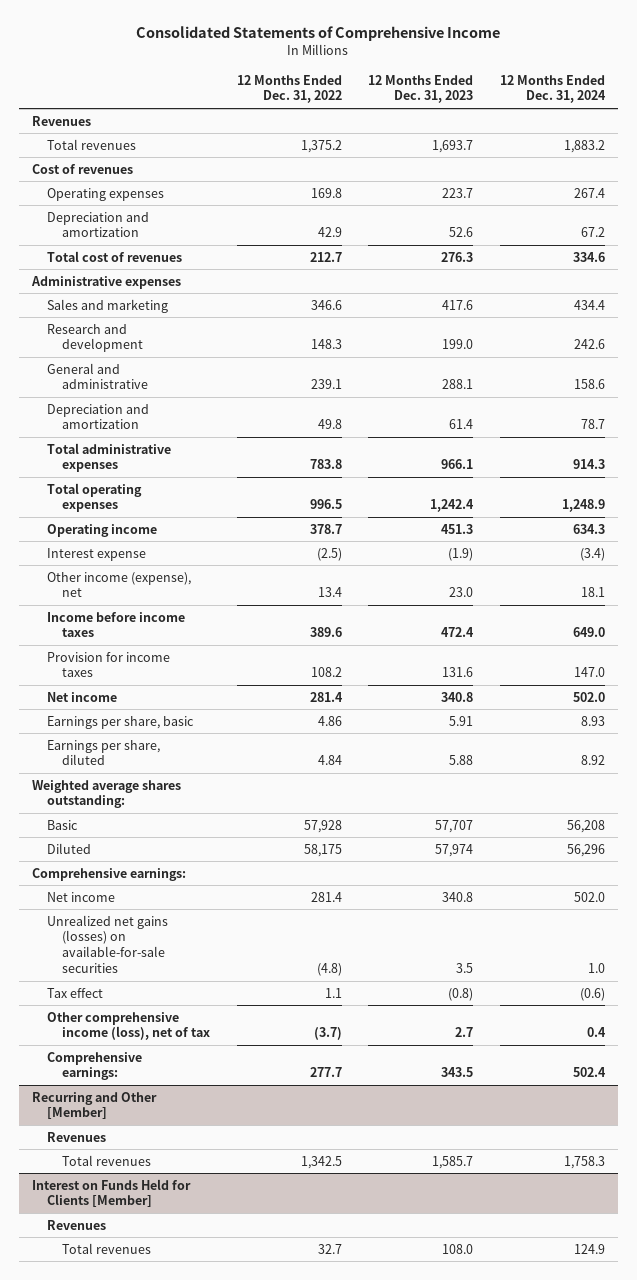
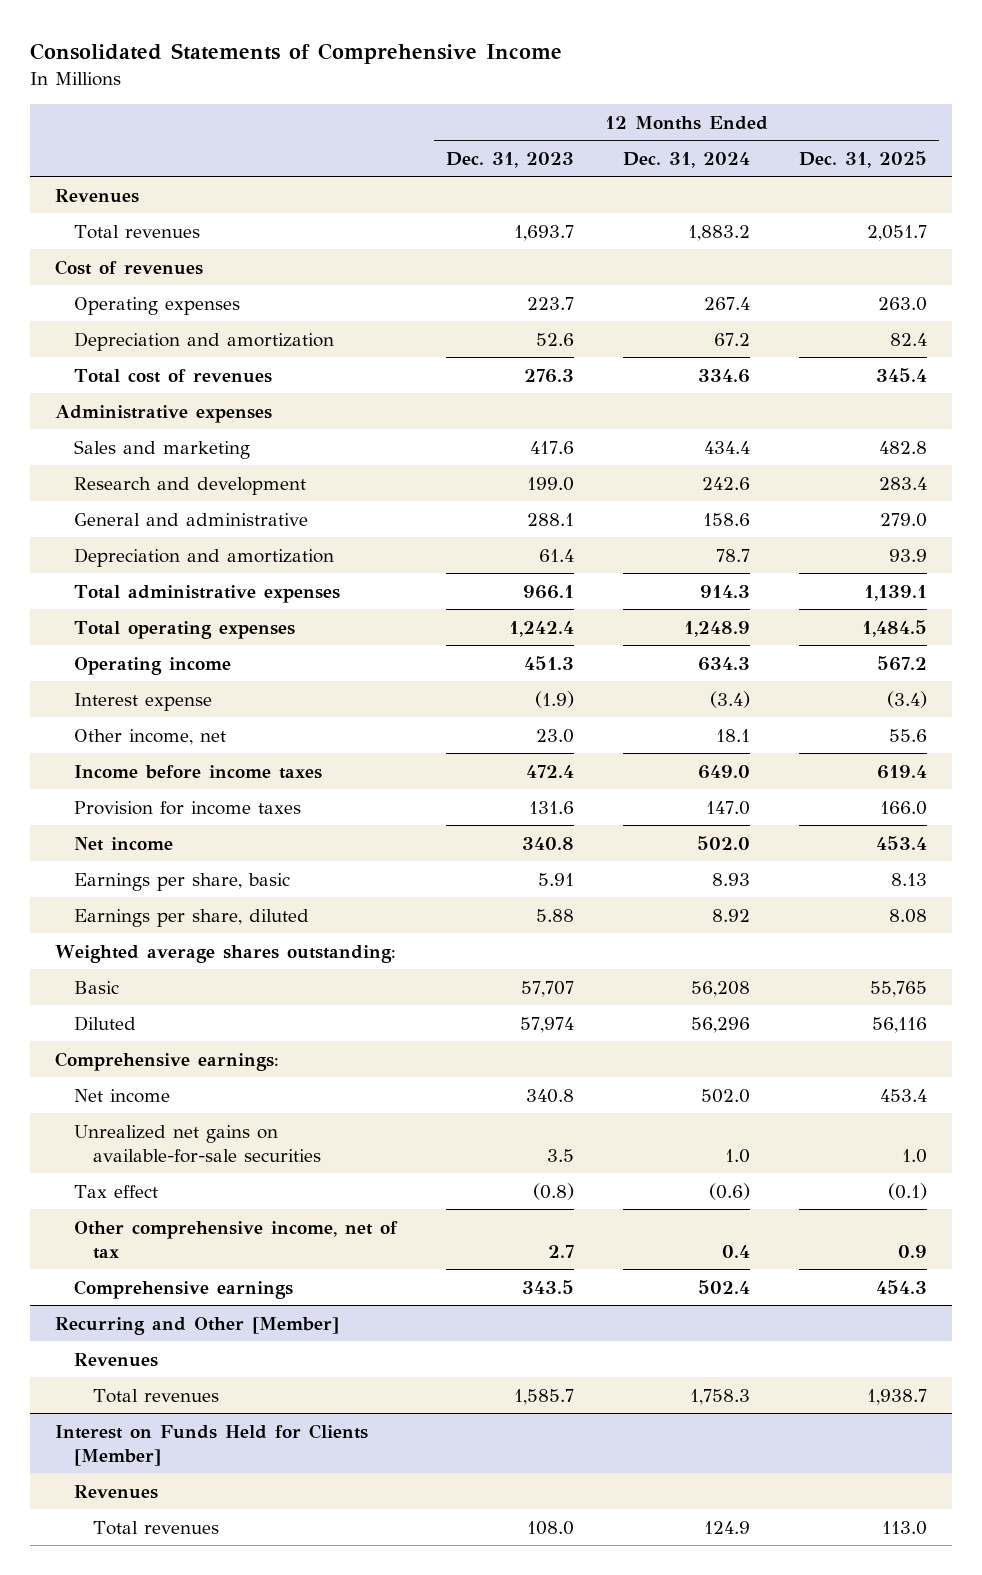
- | 12 Months Ended Dec. 31, 2022 | 12 Months Ended Dec. 31, 2023 | 12 Months Ended Dec. 31, 2024
+ | 12 Months Ended Dec. 31, 2023 | 12 Months Ended Dec. 31, 2024 | 12 Months Ended Dec. 31, 2025
- Other income (expense), net | 13.4 | 23.0 | 18.1
+ Other income, net | 23.0 | 18.1 | 55.6
- Unrealized net gains (losses) on available-for-sale securities | (4.8) | 3.5 | 1.0
+ Unrealized net gains on available-for-sale securities | 3.5 | 1.0 | 1.0
- Other comprehensive income (loss), net of tax | (3.7) | 2.7 | 0.4
- Comprehensive earnings: | 277.7 | 343.5 | 502.4
+ Other comprehensive income, net of tax | 2.7 | 0.4 | 0.9
+ Comprehensive earnings | 343.5 | 502.4 | 454.3

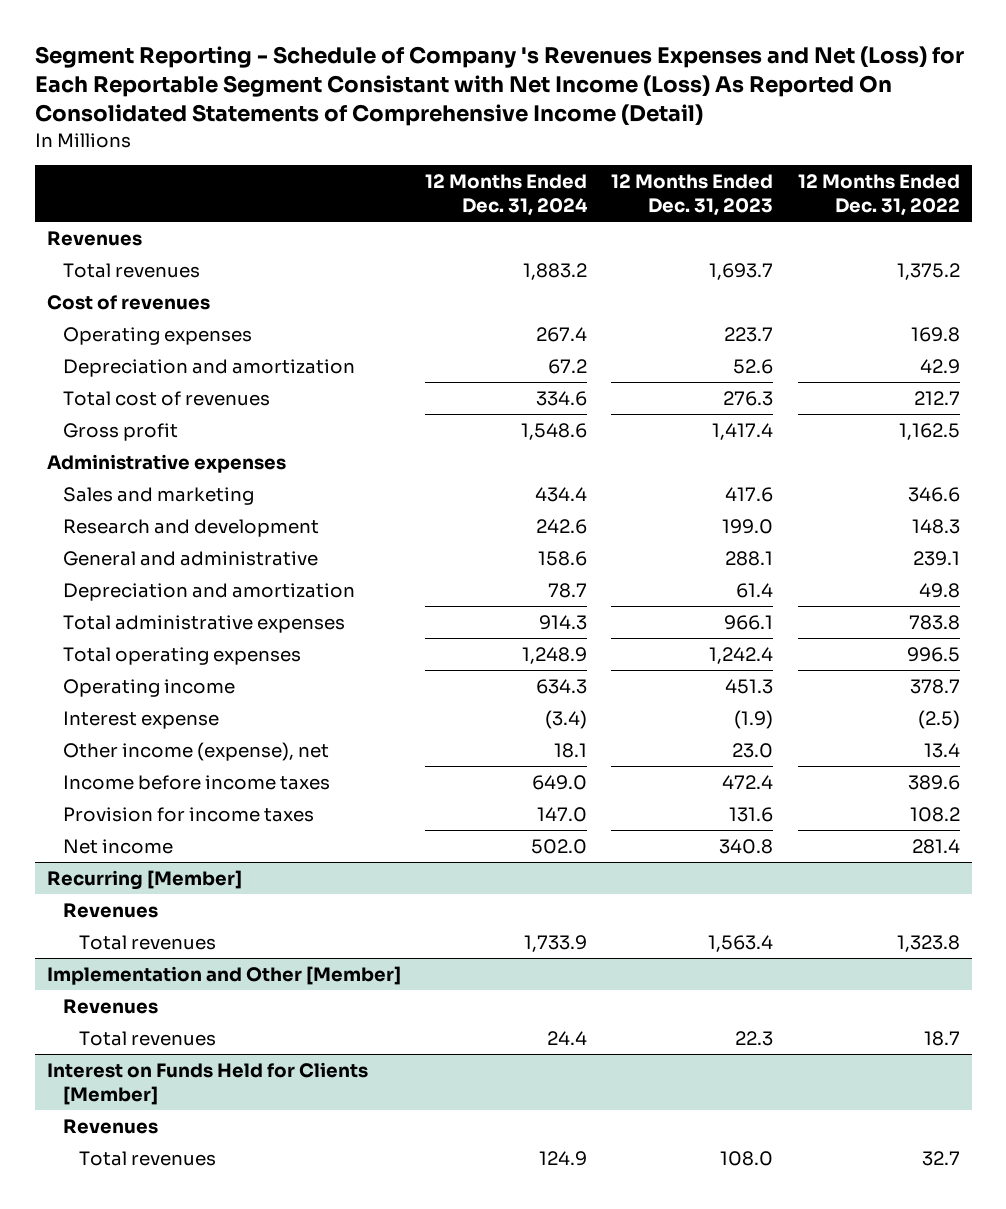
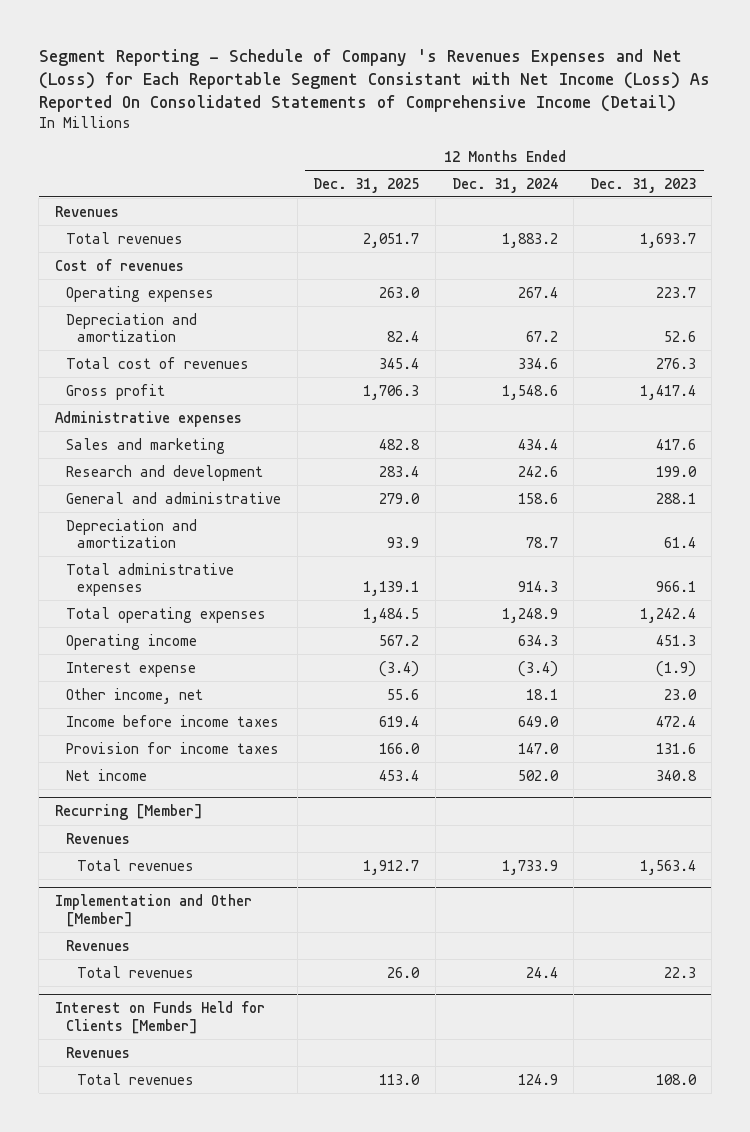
- | 12 Months Ended Dec. 31, 2024 | 12 Months Ended Dec. 31, 2023 | 12 Months Ended Dec. 31, 2022
+ | 12 Months Ended Dec. 31, 2025 | 12 Months Ended Dec. 31, 2024 | 12 Months Ended Dec. 31, 2023
- Other income (expense), net | 18.1 | 23.0 | 13.4
+ Other income, net | 55.6 | 18.1 | 23.0

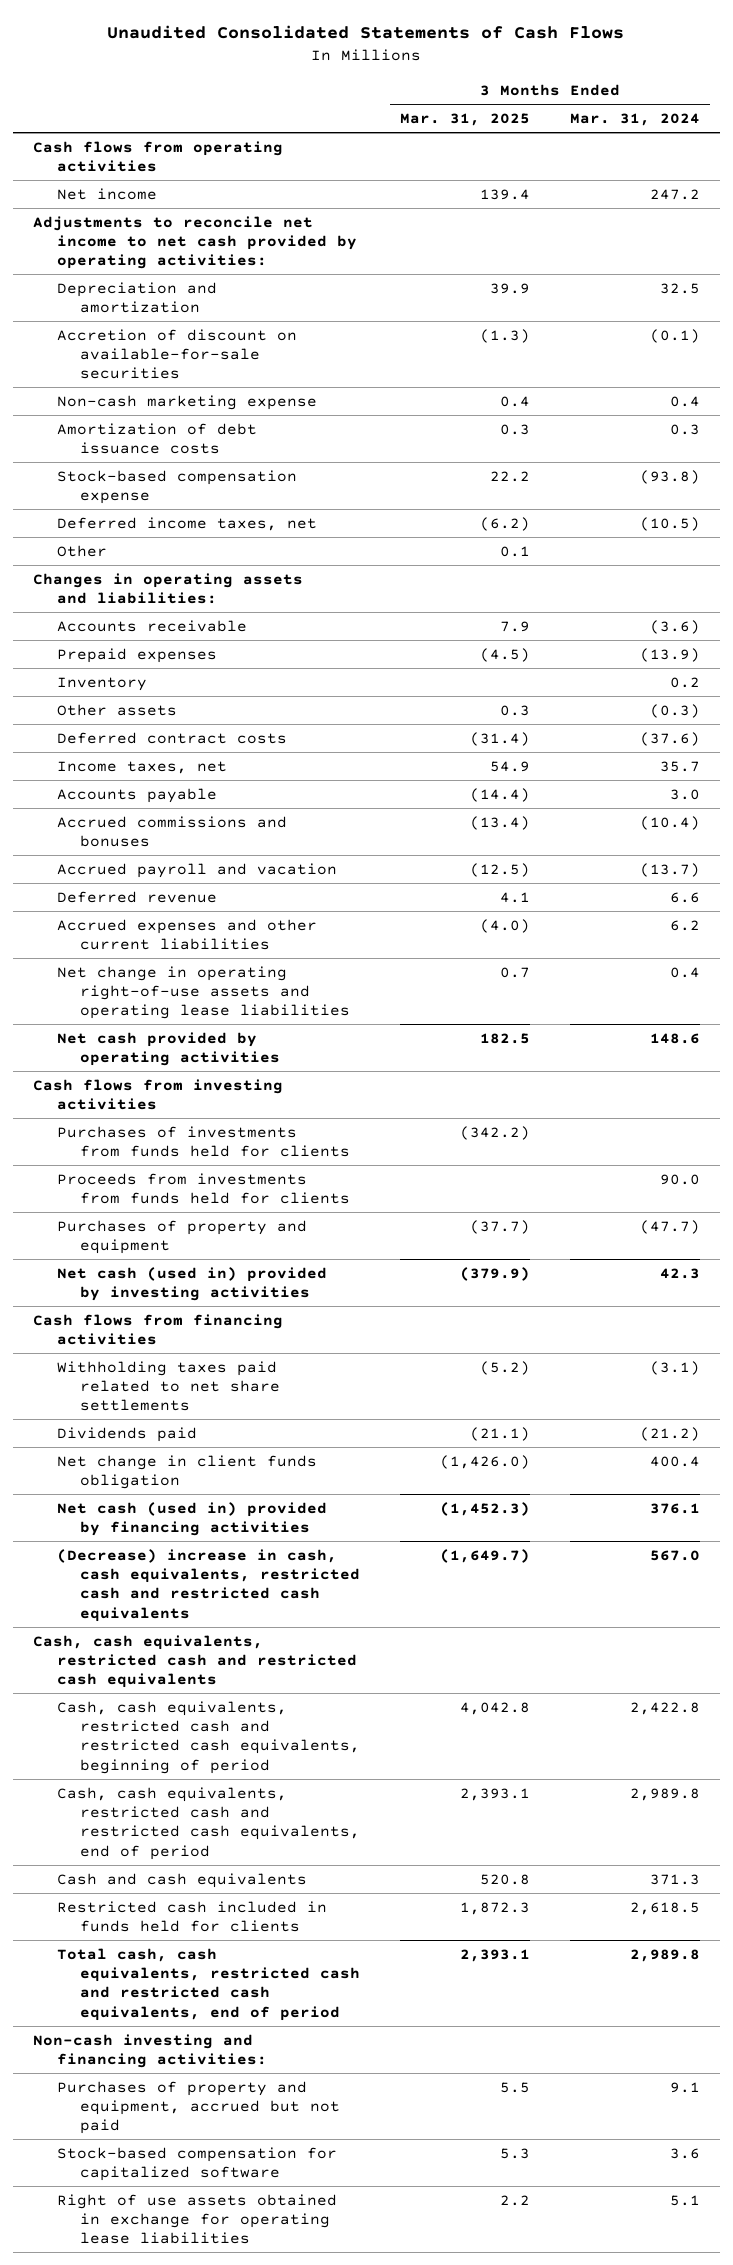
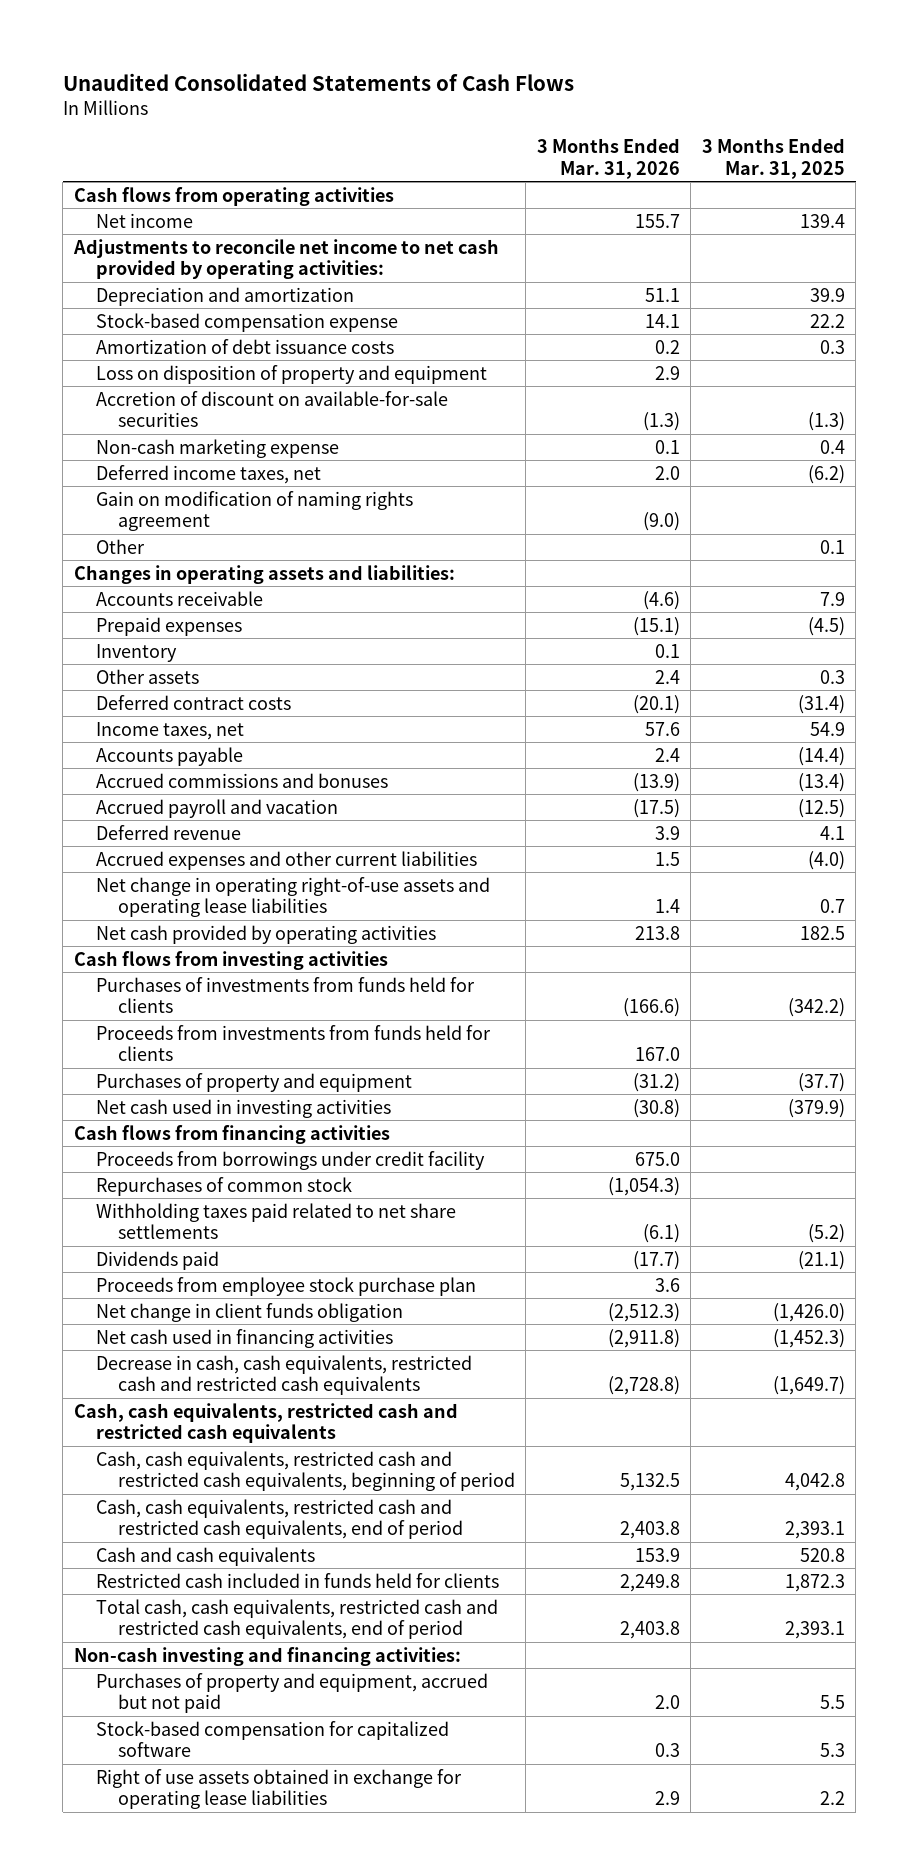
- | 3 Months Ended Mar. 31, 2025 | 3 Months Ended Mar. 31, 2024
+ | 3 Months Ended Mar. 31, 2026 | 3 Months Ended Mar. 31, 2025
moved up: Stock-based compensation expense | 14.1 | 22.2
moved up: Amortization of debt issuance costs | 0.2 | 0.3
+ Loss on disposition of property and equipment | 2.9 |
+ Gain on modification of naming rights agreement | (9.0) |
- Net cash (used in) provided by investing activities | (379.9) | 42.3
+ Net cash used in investing activities | (30.8) | (379.9)
+ Proceeds from borrowings under credit facility | 675.0 |
+ Repurchases of common stock | (1,054.3) |
+ Proceeds from employee stock purchase plan | 3.6 |
- Net cash (used in) provided by financing activities | (1,452.3) | 376.1
- (Decrease) increase in cash, cash equivalents, restricted cash and restricted cash equivalents | (1,649.7) | 567.0
+ Net cash used in financing activities | (2,911.8) | (1,452.3)
+ Decrease in cash, cash equivalents, restricted cash and restricted cash equivalents | (2,728.8) | (1,649.7)

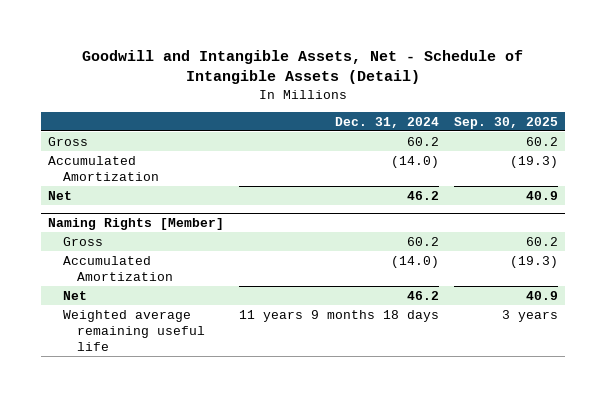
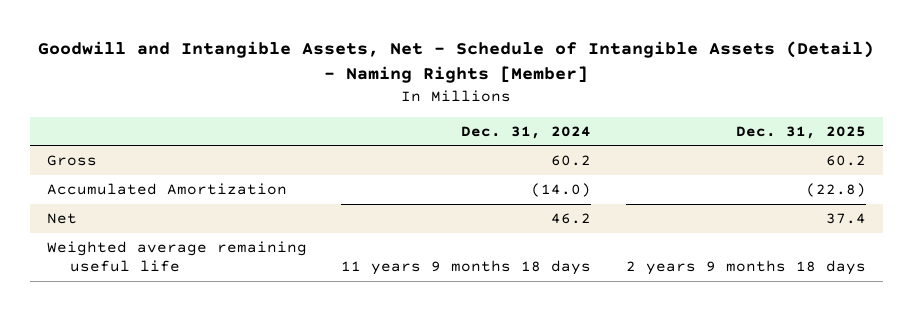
- Goodwill and Intangible Assets, Net - Schedule of Intangible Assets (Detail)
+ Goodwill and Intangible Assets, Net - Schedule of Intangible Assets (Detail) - Naming Rights [Member]
- | Dec. 31, 2024 | Sep. 30, 2025
+ | Dec. 31, 2024 | Dec. 31, 2025
- Naming Rights [Member]
- Gross | 60.2 | 60.2
- Accumulated Amortization | (14.0) | (19.3)
- Net | 46.2 | 40.9

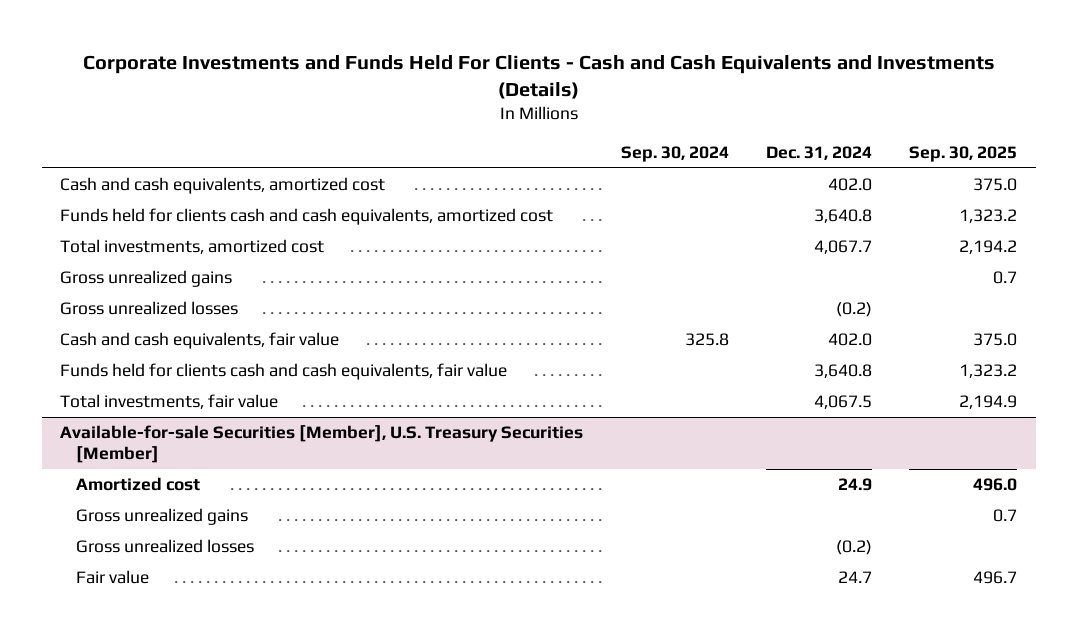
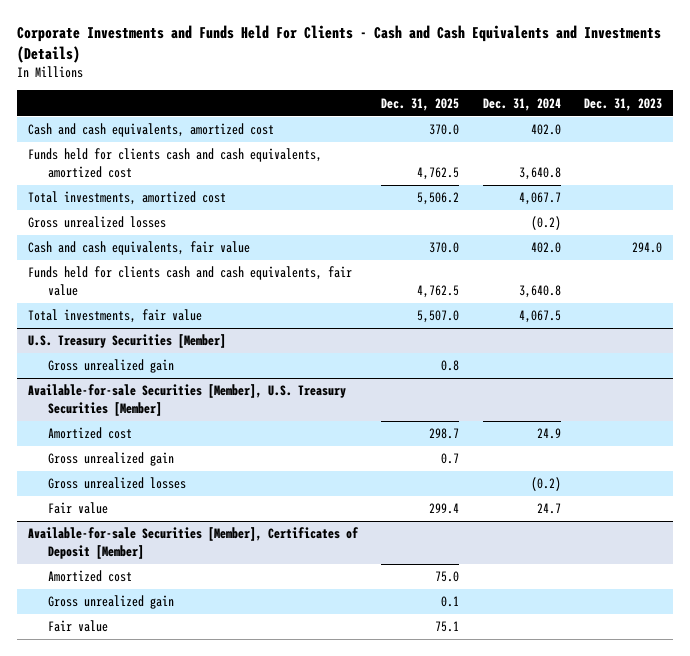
- | Sep. 30, 2024 | Dec. 31, 2024 | Sep. 30, 2025
+ | Dec. 31, 2025 | Dec. 31, 2024 | Dec. 31, 2023
- Gross unrealized gains | | | 0.7
+ U.S. Treasury Securities [Member]
+ Gross unrealized gain | 0.8 | |
@ Available-for-sale Securities [Member], U.S. Treasury Securities [Member]
- Gross unrealized gains | | | 0.7
+ Gross unrealized gain | 0.7 | |
+ Available-for-sale Securities [Member], Certificates of Deposit [Member]
+ Amortized cost | 75.0 | |
+ Gross unrealized gain | 0.1 | |
+ Fair value | 75.1 | |

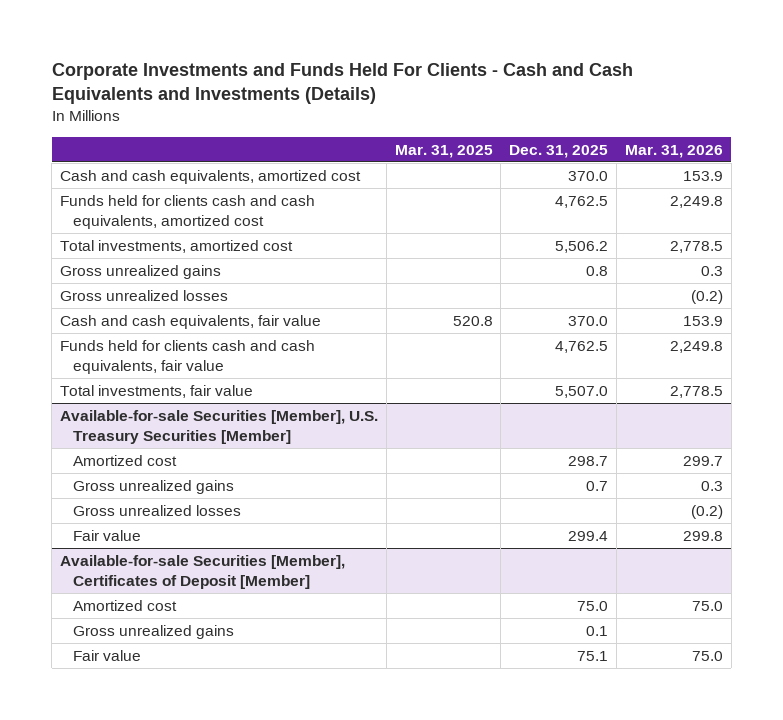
- | Dec. 31, 2025 | Dec. 31, 2024 | Dec. 31, 2023
+ | Mar. 31, 2025 | Dec. 31, 2025 | Mar. 31, 2026
+ Gross unrealized gains | | 0.8 | 0.3
- U.S. Treasury Securities [Member]
- Gross unrealized gain | 0.8 | |
@ Available-for-sale Securities [Member], U.S. Treasury Securities [Member]
- Gross unrealized gain | 0.7 | |
+ Gross unrealized gains | | 0.7 | 0.3
@ Available-for-sale Securities [Member], Certificates of Deposit [Member]
- Gross unrealized gain | 0.1 | |
+ Gross unrealized gains | | 0.1 |

